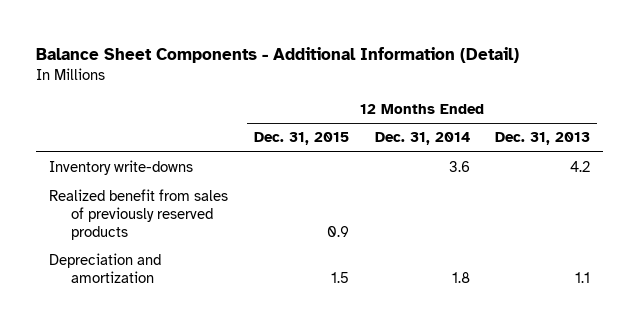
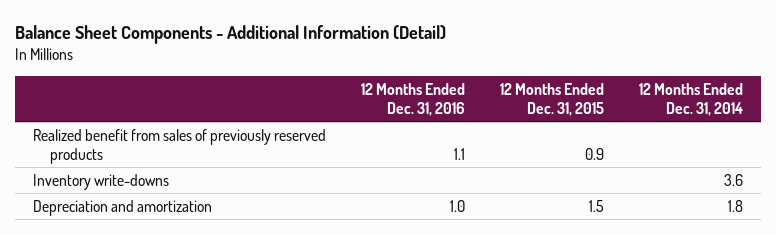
- | 12 Months Ended Dec. 31, 2015 | 12 Months Ended Dec. 31, 2014 | 12 Months Ended Dec. 31, 2013
+ | 12 Months Ended Dec. 31, 2016 | 12 Months Ended Dec. 31, 2015 | 12 Months Ended Dec. 31, 2014
moved down: Inventory write-downs | | | 3.6

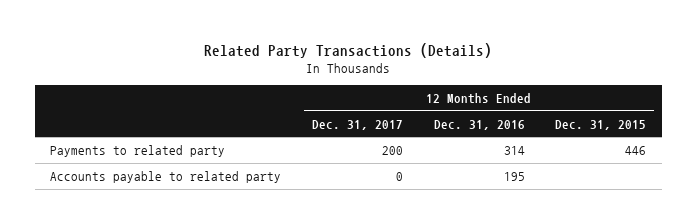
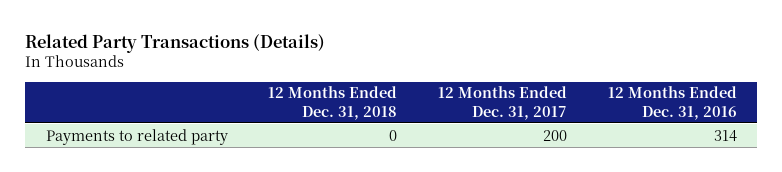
- | 12 Months Ended Dec. 31, 2017 | 12 Months Ended Dec. 31, 2016 | 12 Months Ended Dec. 31, 2015
+ | 12 Months Ended Dec. 31, 2018 | 12 Months Ended Dec. 31, 2017 | 12 Months Ended Dec. 31, 2016
- Accounts payable to related party | 0 | 195 |

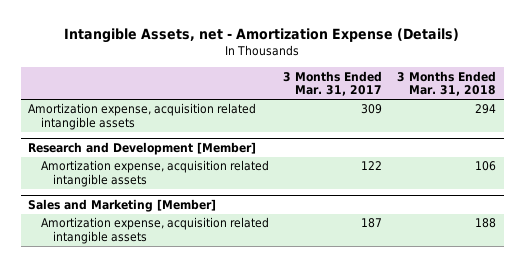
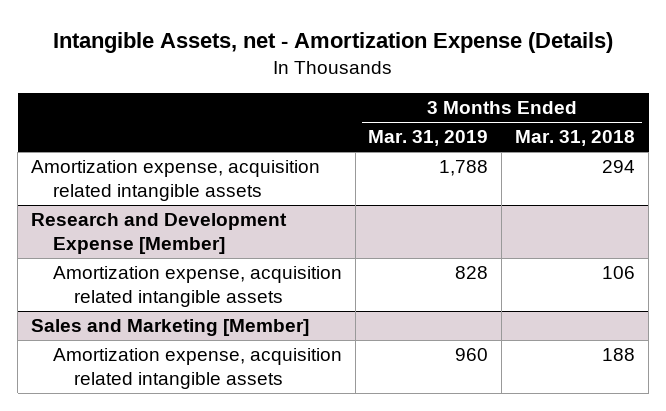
- | 3 Months Ended Mar. 31, 2017 | 3 Months Ended Mar. 31, 2018
+ | 3 Months Ended Mar. 31, 2019 | 3 Months Ended Mar. 31, 2018
- Research and Development [Member]
+ Research and Development Expense [Member]

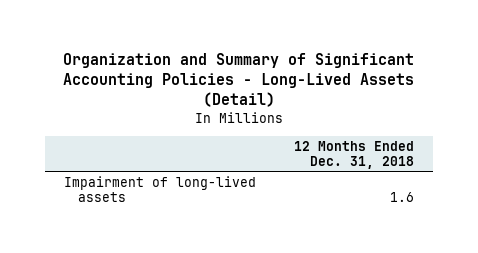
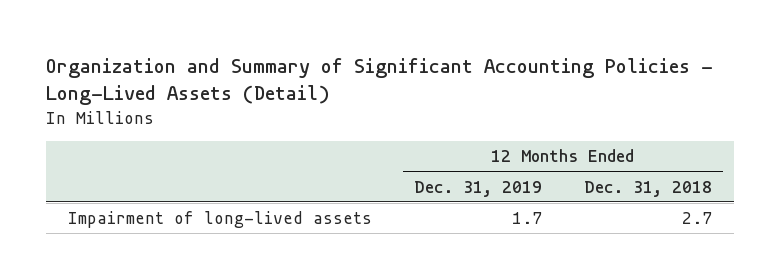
- | 12 Months Ended Dec. 31, 2018
+ | 12 Months Ended Dec. 31, 2019 | 12 Months Ended Dec. 31, 2018
- Impairment of long-lived assets | 1.6
+ Impairment of long-lived assets | 1.7 | 2.7

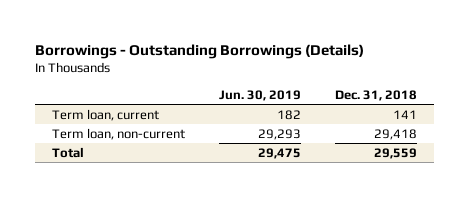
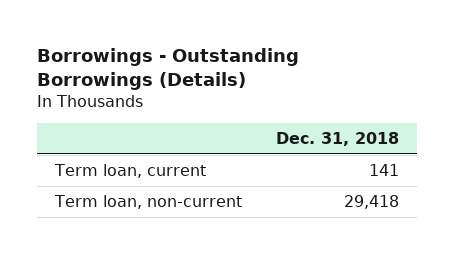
- | Jun. 30, 2019 | Dec. 31, 2018
+ | Dec. 31, 2018
- Total | 29,475 | 29,559

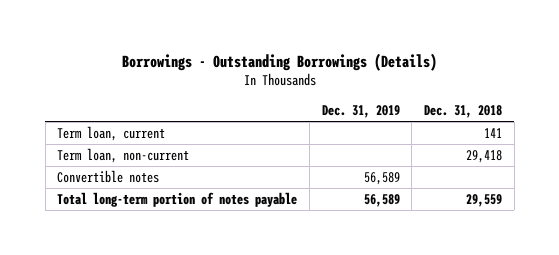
- | Dec. 31, 2018
+ | Dec. 31, 2019 | Dec. 31, 2018
+ Convertible notes | 56,589 |
+ Total long-term portion of notes payable | 56,589 | 29,559

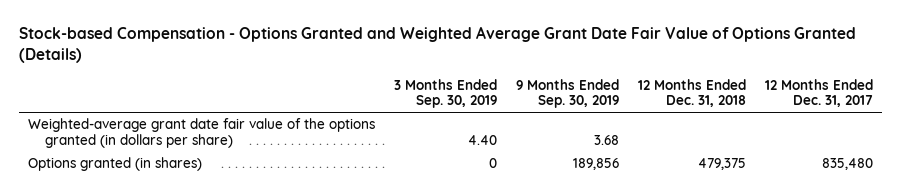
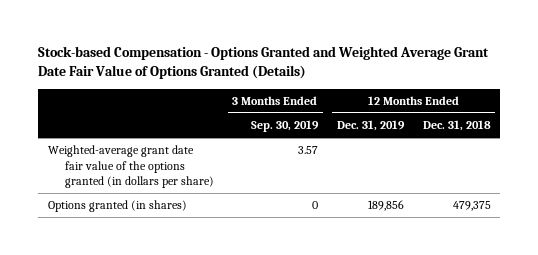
- | 3 Months Ended Sep. 30, 2019 | 9 Months Ended Sep. 30, 2019 | 12 Months Ended Dec. 31, 2018 | 12 Months Ended Dec. 31, 2017
+ | 3 Months Ended Sep. 30, 2019 | 12 Months Ended Dec. 31, 2019 | 12 Months Ended Dec. 31, 2018
- Weighted-average grant date fair value of the options granted (in dollars per share) | 4.40 | 3.68 | |
+ Weighted-average grant date fair value of the options granted (in dollars per share) | 3.57 | |

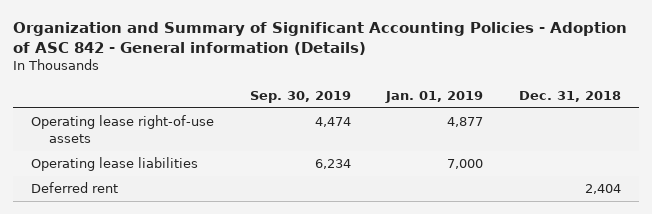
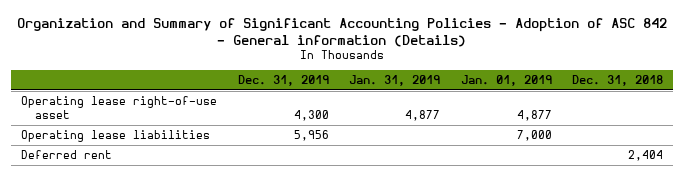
- | Sep. 30, 2019 | Jan. 01, 2019 | Dec. 31, 2018
+ | Dec. 31, 2019 | Jan. 31, 2019 | Jan. 01, 2019 | Dec. 31, 2018
- Operating lease right-of-use assets | 4,474 | 4,877 |
+ Operating lease right-of-use asset | 4,300 | 4,877 | 4,877 |

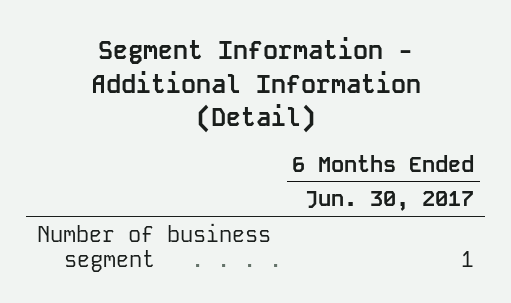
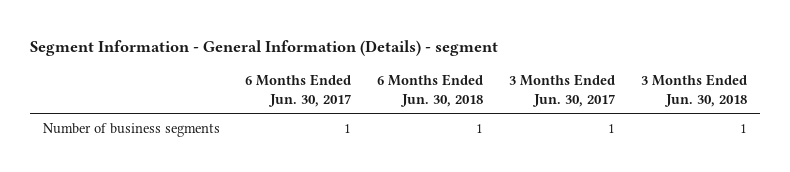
- Segment Information - Additional Information (Detail)
+ Segment Information - General Information (Details) - segment
- | 6 Months Ended Jun. 30, 2017
+ | 6 Months Ended Jun. 30, 2017 | 6 Months Ended Jun. 30, 2018 | 3 Months Ended Jun. 30, 2017 | 3 Months Ended Jun. 30, 2018
- Number of business segment | 1
+ Number of business segments | 1 | 1 | 1 | 1

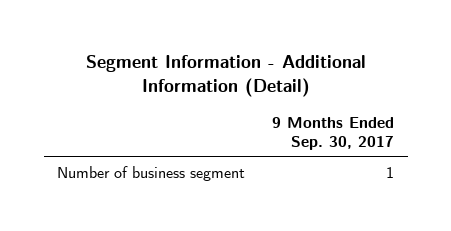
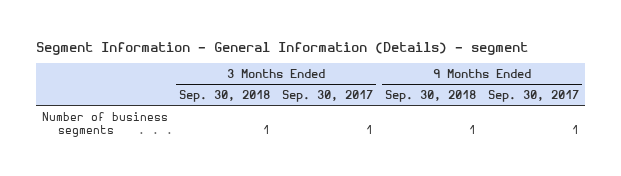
- Segment Information - Additional Information (Detail)
+ Segment Information - General Information (Details) - segment
- | 9 Months Ended Sep. 30, 2017
+ | 3 Months Ended Sep. 30, 2018 | 3 Months Ended Sep. 30, 2017 | 9 Months Ended Sep. 30, 2018 | 9 Months Ended Sep. 30, 2017
- Number of business segment | 1
+ Number of business segments | 1 | 1 | 1 | 1

